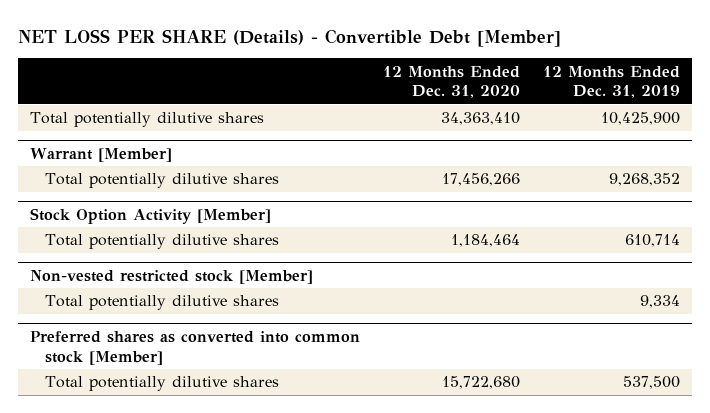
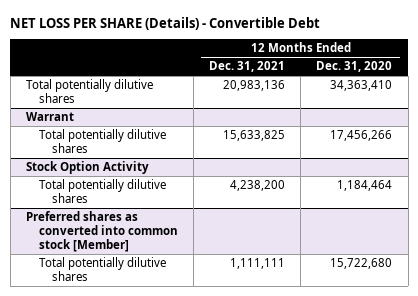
- NET LOSS PER SHARE (Details) - Convertible Debt [Member]
+ NET LOSS PER SHARE (Details) - Convertible Debt
- | 12 Months Ended Dec. 31, 2020 | 12 Months Ended Dec. 31, 2019
+ | 12 Months Ended Dec. 31, 2021 | 12 Months Ended Dec. 31, 2020
- Warrant [Member]
+ Warrant
- Stock Option Activity [Member]
+ Stock Option Activity
- Non-vested restricted stock [Member]
- Total potentially dilutive shares | | 9,334

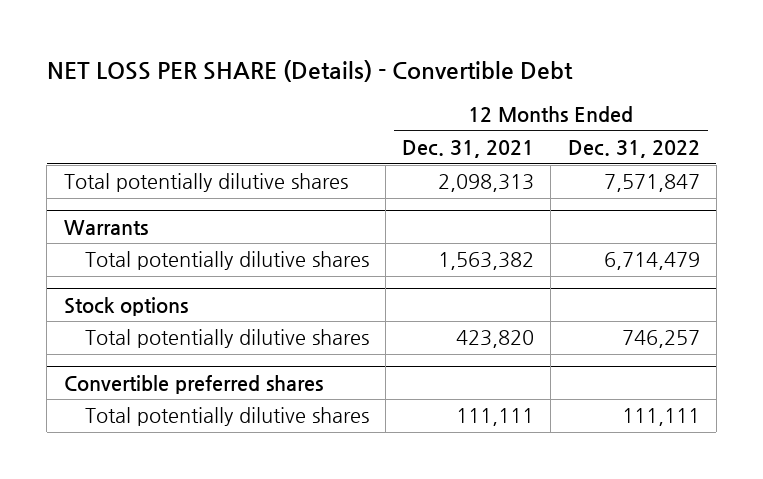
- | 12 Months Ended Dec. 31, 2021 | 12 Months Ended Dec. 31, 2020
+ | 12 Months Ended Dec. 31, 2021 | 12 Months Ended Dec. 31, 2022
- Total potentially dilutive shares | 20,983,136 | 34,363,410
- Warrant
- Total potentially dilutive shares | 15,633,825 | 17,456,266
- Stock Option Activity
- Total potentially dilutive shares | 4,238,200 | 1,184,464
- Preferred shares as converted into common stock [Member]
- Total potentially dilutive shares | 1,111,111 | 15,722,680
+ Total potentially dilutive shares | 2,098,313 | 7,571,847
+ Warrants
+ Total potentially dilutive shares | 1,563,382 | 6,714,479
+ Stock options
+ Total potentially dilutive shares | 423,820 | 746,257
+ Convertible preferred shares
+ Total potentially dilutive shares | 111,111 | 111,111

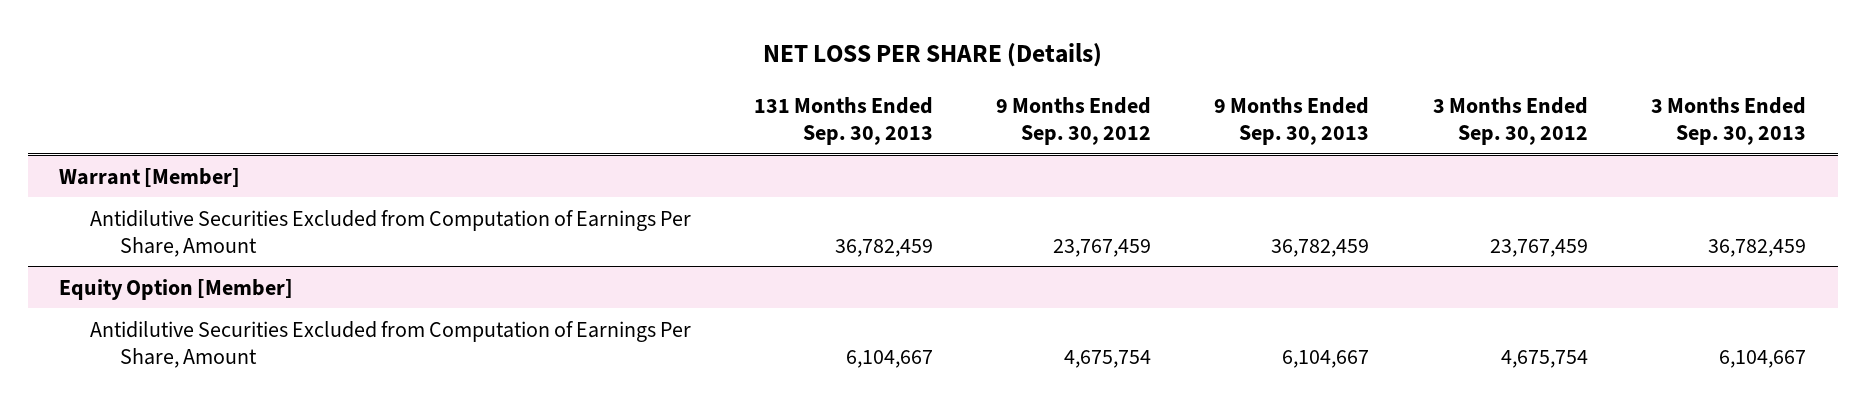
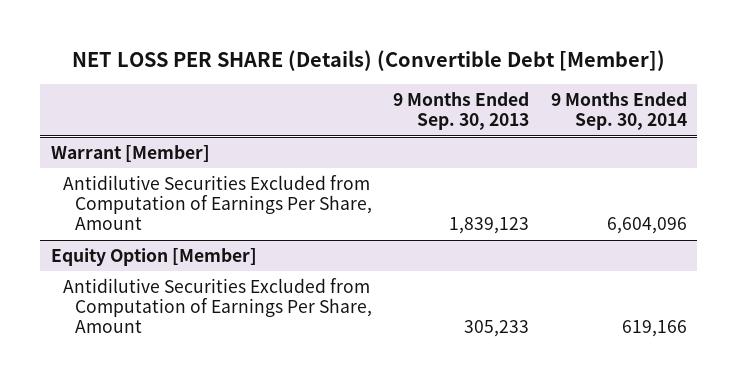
- NET LOSS PER SHARE (Details)
+ NET LOSS PER SHARE (Details) (Convertible Debt [Member])
- | 131 Months Ended Sep. 30, 2013 | 9 Months Ended Sep. 30, 2012 | 9 Months Ended Sep. 30, 2013 | 3 Months Ended Sep. 30, 2012 | 3 Months Ended Sep. 30, 2013
+ | 9 Months Ended Sep. 30, 2013 | 9 Months Ended Sep. 30, 2014
@ Warrant [Member]
- Antidilutive Securities Excluded from Computation of Earnings Per Share, Amount | 36,782,459 | 23,767,459 | 36,782,459 | 23,767,459 | 36,782,459
+ Antidilutive Securities Excluded from Computation of Earnings Per Share, Amount | 1,839,123 | 6,604,096
@ Equity Option [Member]
- Antidilutive Securities Excluded from Computation of Earnings Per Share, Amount | 6,104,667 | 4,675,754 | 6,104,667 | 4,675,754 | 6,104,667
+ Antidilutive Securities Excluded from Computation of Earnings Per Share, Amount | 305,233 | 619,166

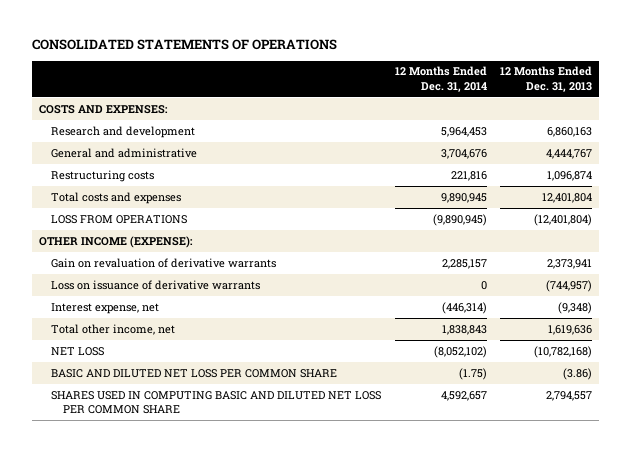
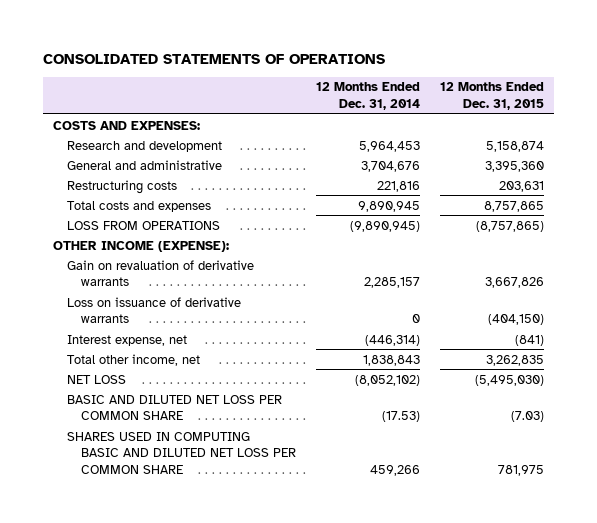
- | 12 Months Ended Dec. 31, 2014 | 12 Months Ended Dec. 31, 2013
+ | 12 Months Ended Dec. 31, 2014 | 12 Months Ended Dec. 31, 2015
- BASIC AND DILUTED NET LOSS PER COMMON SHARE | (1.75) | (3.86)
- SHARES USED IN COMPUTING BASIC AND DILUTED NET LOSS PER COMMON SHARE | 4,592,657 | 2,794,557
+ BASIC AND DILUTED NET LOSS PER COMMON SHARE | (17.53) | (7.03)
+ SHARES USED IN COMPUTING BASIC AND DILUTED NET LOSS PER COMMON SHARE | 459,266 | 781,975

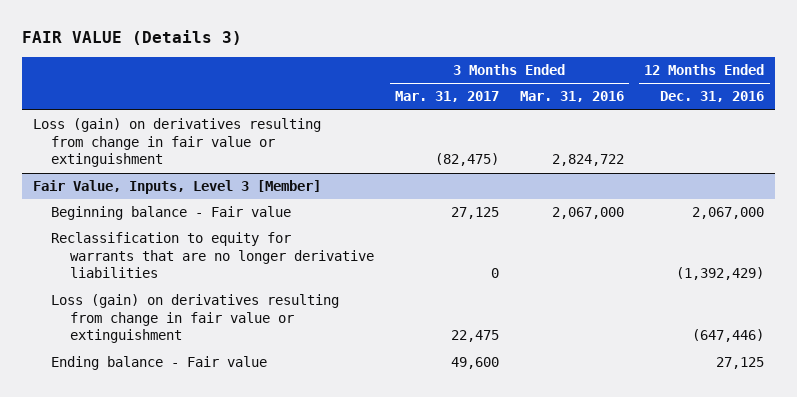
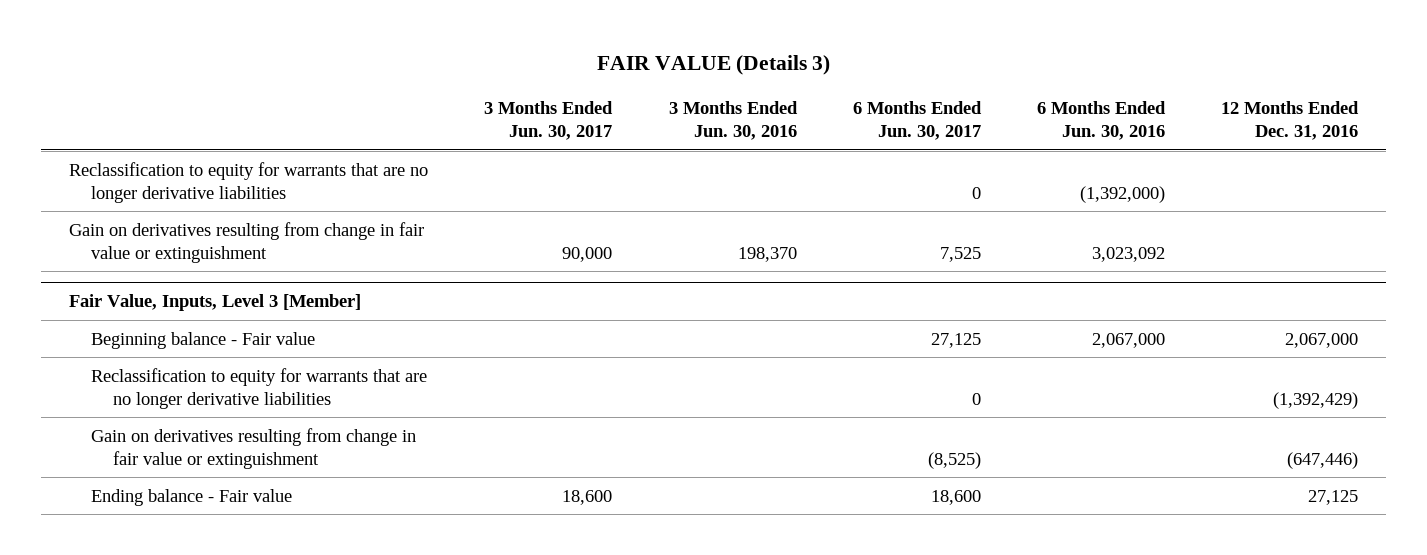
- | 3 Months Ended Mar. 31, 2017 | 3 Months Ended Mar. 31, 2016 | 12 Months Ended Dec. 31, 2016
+ | 3 Months Ended Jun. 30, 2017 | 3 Months Ended Jun. 30, 2016 | 6 Months Ended Jun. 30, 2017 | 6 Months Ended Jun. 30, 2016 | 12 Months Ended Dec. 31, 2016
- Loss (gain) on derivatives resulting from change in fair value or extinguishment | (82,475) | 2,824,722 |
+ Reclassification to equity for warrants that are no longer derivative liabilities | | | 0 | (1,392,000) |
+ Gain on derivatives resulting from change in fair value or extinguishment | 90,000 | 198,370 | 7,525 | 3,023,092 |
@ Fair Value, Inputs, Level 3 [Member]
- Loss (gain) on derivatives resulting from change in fair value or extinguishment | 22,475 | | (647,446)
+ Gain on derivatives resulting from change in fair value or extinguishment | | | (8,525) | | (647,446)

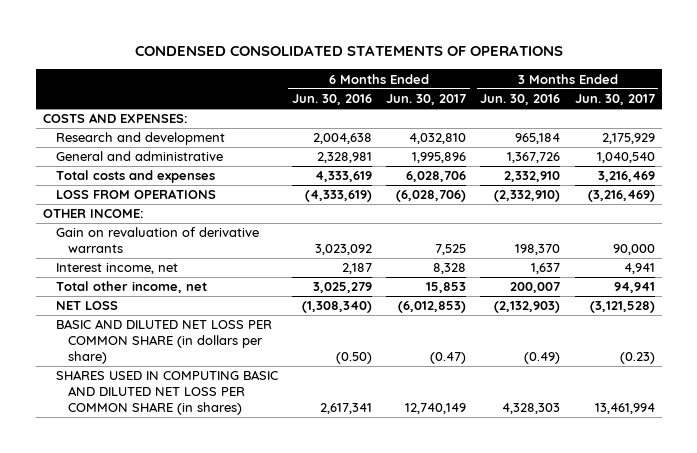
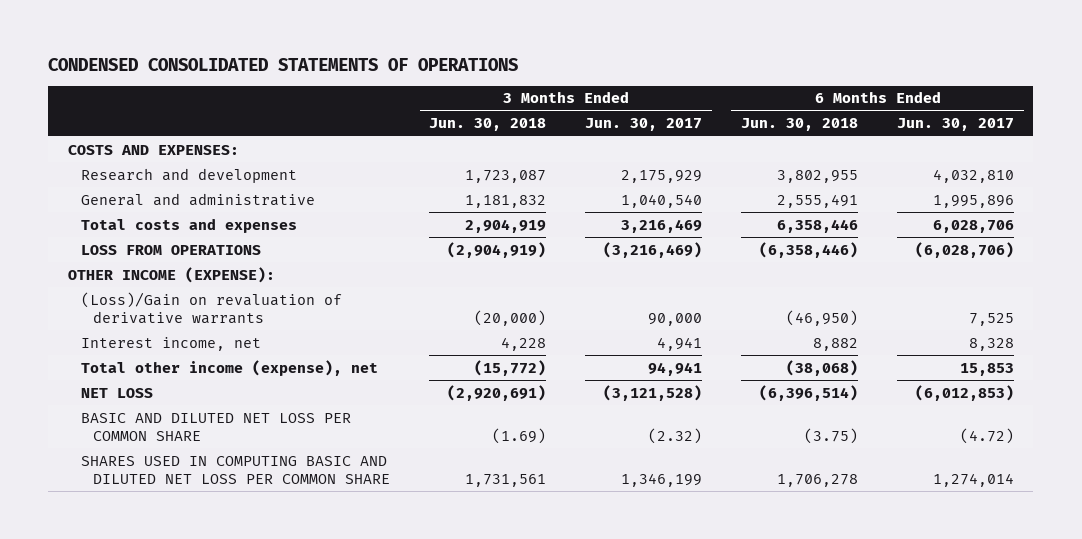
- | 6 Months Ended Jun. 30, 2016 | 6 Months Ended Jun. 30, 2017 | 3 Months Ended Jun. 30, 2016 | 3 Months Ended Jun. 30, 2017
+ | 3 Months Ended Jun. 30, 2018 | 3 Months Ended Jun. 30, 2017 | 6 Months Ended Jun. 30, 2018 | 6 Months Ended Jun. 30, 2017
- OTHER INCOME:
- Gain on revaluation of derivative warrants | 3,023,092 | 7,525 | 198,370 | 90,000
+ OTHER INCOME (EXPENSE):
+ (Loss)/Gain on revaluation of derivative warrants | (20,000) | 90,000 | (46,950) | 7,525
- Total other income, net | 3,025,279 | 15,853 | 200,007 | 94,941
+ Total other income (expense), net | (15,772) | 94,941 | (38,068) | 15,853
- BASIC AND DILUTED NET LOSS PER COMMON SHARE (in dollars per share) | (0.50) | (0.47) | (0.49) | (0.23)
- SHARES USED IN COMPUTING BASIC AND DILUTED NET LOSS PER COMMON SHARE (in shares) | 2,617,341 | 12,740,149 | 4,328,303 | 13,461,994
+ BASIC AND DILUTED NET LOSS PER COMMON SHARE | (1.69) | (2.32) | (3.75) | (4.72)
+ SHARES USED IN COMPUTING BASIC AND DILUTED NET LOSS PER COMMON SHARE | 1,731,561 | 1,346,199 | 1,706,278 | 1,274,014

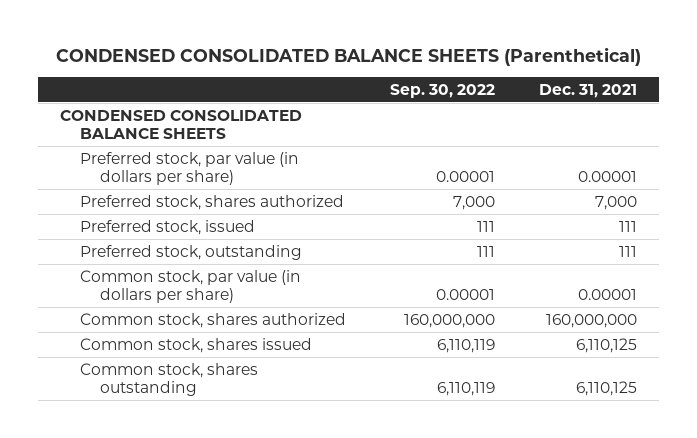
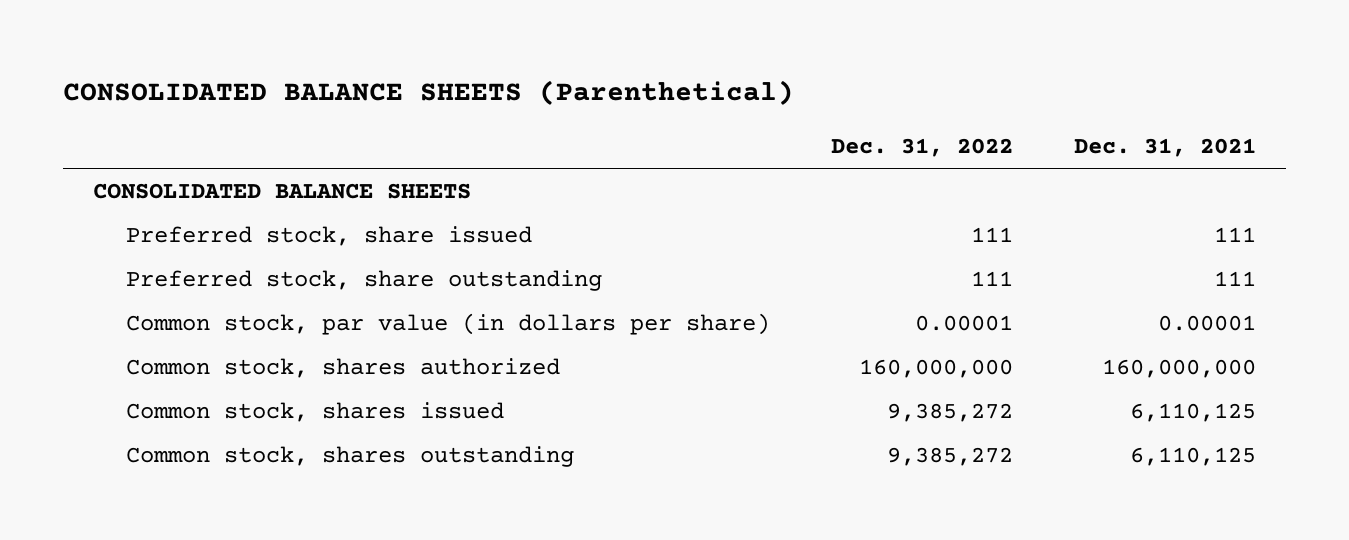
- CONDENSED CONSOLIDATED BALANCE SHEETS (Parenthetical)
+ CONSOLIDATED BALANCE SHEETS (Parenthetical)
- | Sep. 30, 2022 | Dec. 31, 2021
+ | Dec. 31, 2022 | Dec. 31, 2021
- CONDENSED CONSOLIDATED BALANCE SHEETS
- Preferred stock, par value (in dollars per share) | 0.00001 | 0.00001
- Preferred stock, shares authorized | 7,000 | 7,000
- Preferred stock, issued | 111 | 111
- Preferred stock, outstanding | 111 | 111
+ CONSOLIDATED BALANCE SHEETS
+ Preferred stock, share issued | 111 | 111
+ Preferred stock, share outstanding | 111 | 111

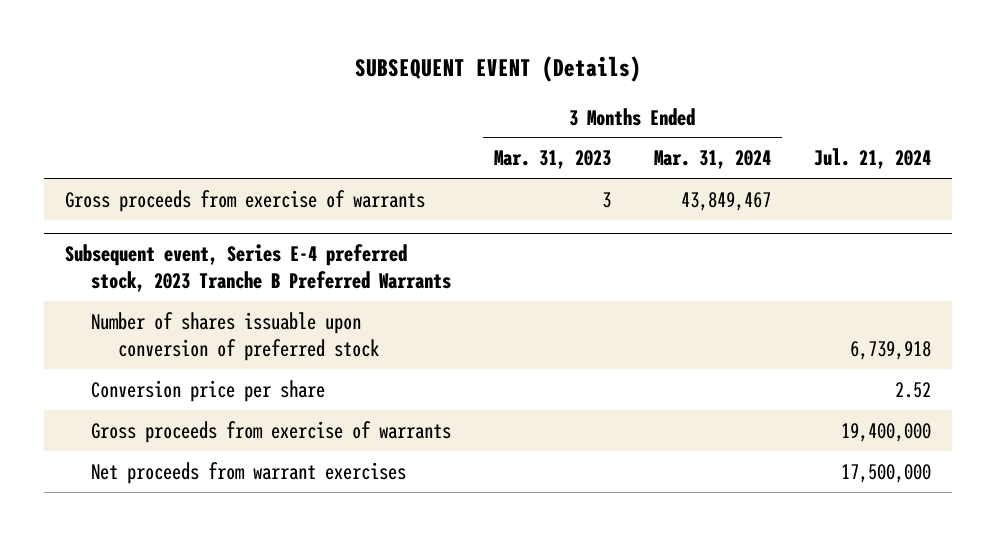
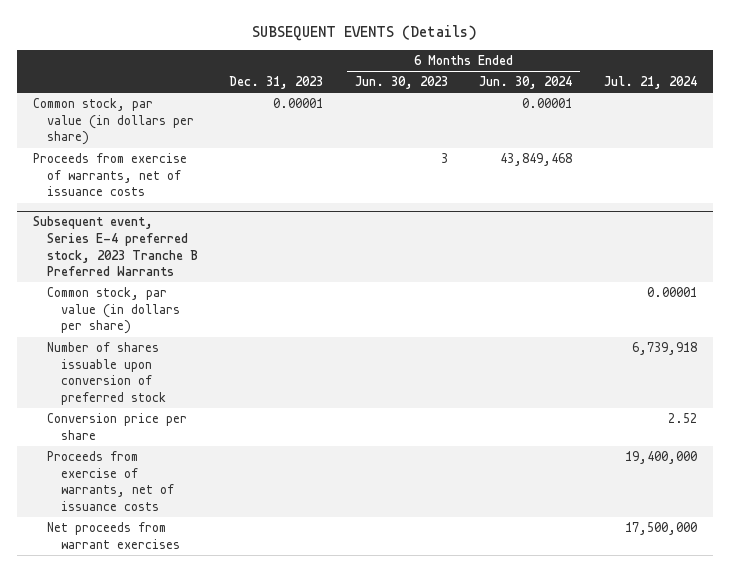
- SUBSEQUENT EVENT (Details)
+ SUBSEQUENT EVENTS (Details)
- | 3 Months Ended Mar. 31, 2023 | 3 Months Ended Mar. 31, 2024 | Jul. 21, 2024
+ | Dec. 31, 2023 | 6 Months Ended Jun. 30, 2023 | 6 Months Ended Jun. 30, 2024 | Jul. 21, 2024
- Gross proceeds from exercise of warrants | 3 | 43,849,467 |
+ Common stock, par value (in dollars per share) | 0.00001 | | 0.00001 |
+ Proceeds from exercise of warrants, net of issuance costs | | 3 | 43,849,468 |
@ Subsequent event, Series E-4 preferred stock, 2023 Tranche B Preferred Warrants
+ Common stock, par value (in dollars per share) | | | | 0.00001
- Gross proceeds from exercise of warrants | | | 19,400,000
+ Proceeds from exercise of warrants, net of issuance costs | | | | 19,400,000

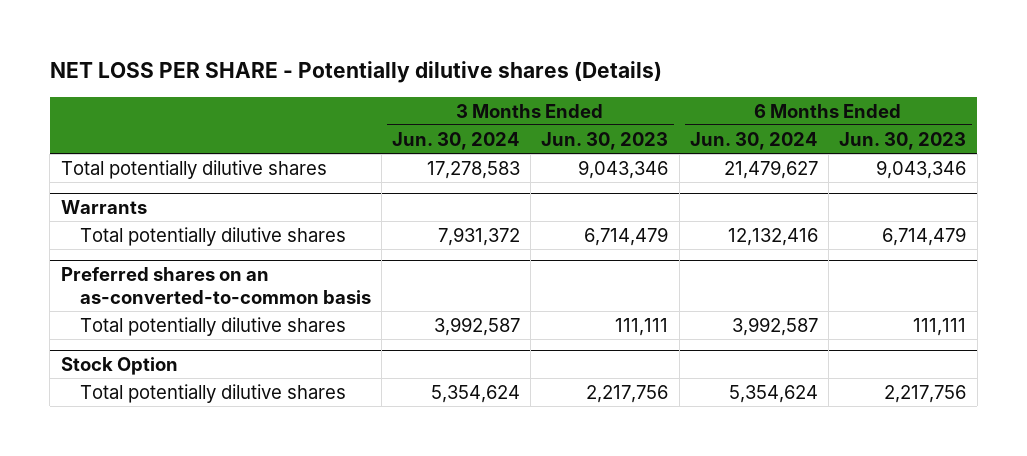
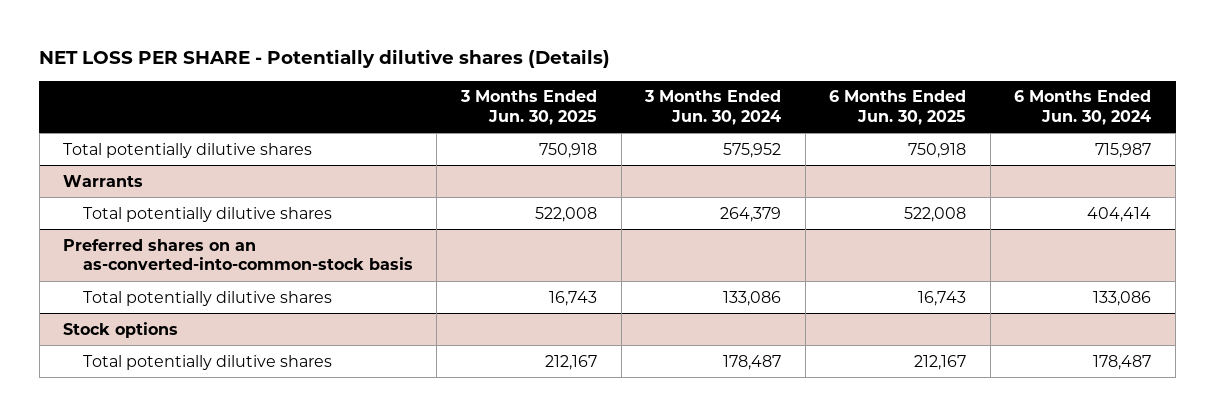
- | 3 Months Ended Jun. 30, 2024 | 3 Months Ended Jun. 30, 2023 | 6 Months Ended Jun. 30, 2024 | 6 Months Ended Jun. 30, 2023
+ | 3 Months Ended Jun. 30, 2025 | 3 Months Ended Jun. 30, 2024 | 6 Months Ended Jun. 30, 2025 | 6 Months Ended Jun. 30, 2024
- Total potentially dilutive shares | 17,278,583 | 9,043,346 | 21,479,627 | 9,043,346
+ Total potentially dilutive shares | 750,918 | 575,952 | 750,918 | 715,987
@ Warrants
- Total potentially dilutive shares | 7,931,372 | 6,714,479 | 12,132,416 | 6,714,479
- Preferred shares on an as-converted-to-common basis
- Total potentially dilutive shares | 3,992,587 | 111,111 | 3,992,587 | 111,111
- Stock Option
- Total potentially dilutive shares | 5,354,624 | 2,217,756 | 5,354,624 | 2,217,756
@ Warrants
+ Total potentially dilutive shares | 522,008 | 264,379 | 522,008 | 404,414
+ Preferred shares on an as-converted-into-common-stock basis
+ Total potentially dilutive shares | 16,743 | 133,086 | 16,743 | 133,086
+ Stock options
+ Total potentially dilutive shares | 212,167 | 178,487 | 212,167 | 178,487

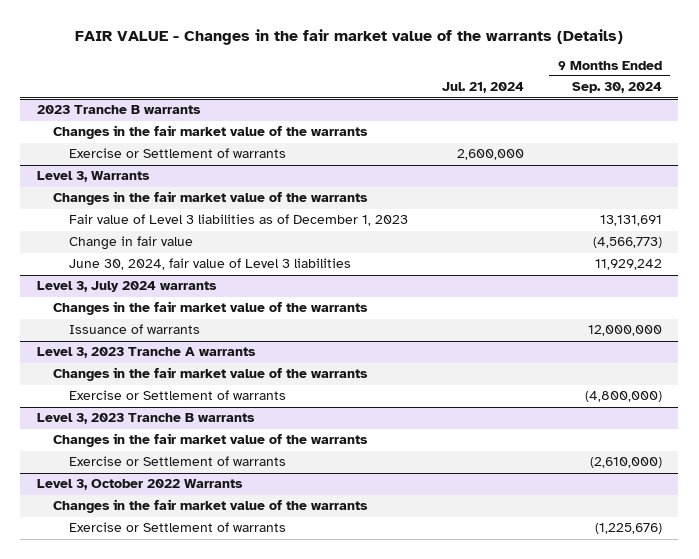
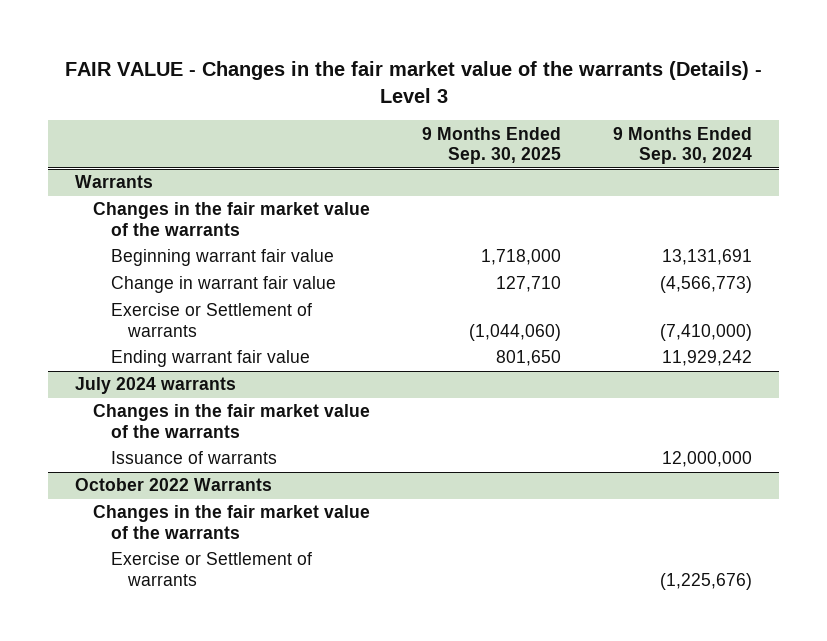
- FAIR VALUE - Changes in the fair market value of the warrants (Details)
+ FAIR VALUE - Changes in the fair market value of the warrants (Details) - Level 3
- | Jul. 21, 2024 | 9 Months Ended Sep. 30, 2024
+ | 9 Months Ended Sep. 30, 2025 | 9 Months Ended Sep. 30, 2024
- 2023 Tranche B warrants
- Changes in the fair market value of the warrants
- Exercise or Settlement of warrants | 2,600,000 |
- Level 3, Warrants
+ Warrants
- Fair value of Level 3 liabilities as of December 1, 2023 | | 13,131,691
- Change in fair value | | (4,566,773)
- June 30, 2024, fair value of Level 3 liabilities | | 11,929,242
- Level 3, July 2024 warrants
+ Beginning warrant fair value | 1,718,000 | 13,131,691
+ Change in warrant fair value | 127,710 | (4,566,773)
+ Exercise or Settlement of warrants | (1,044,060) | (7,410,000)
+ Ending warrant fair value | 801,650 | 11,929,242
+ July 2024 warrants
- Level 3, 2023 Tranche A warrants
- Changes in the fair market value of the warrants
- Exercise or Settlement of warrants | | (4,800,000)
- Level 3, 2023 Tranche B warrants
- Changes in the fair market value of the warrants
- Exercise or Settlement of warrants | | (2,610,000)
- Level 3, October 2022 Warrants
+ October 2022 Warrants

